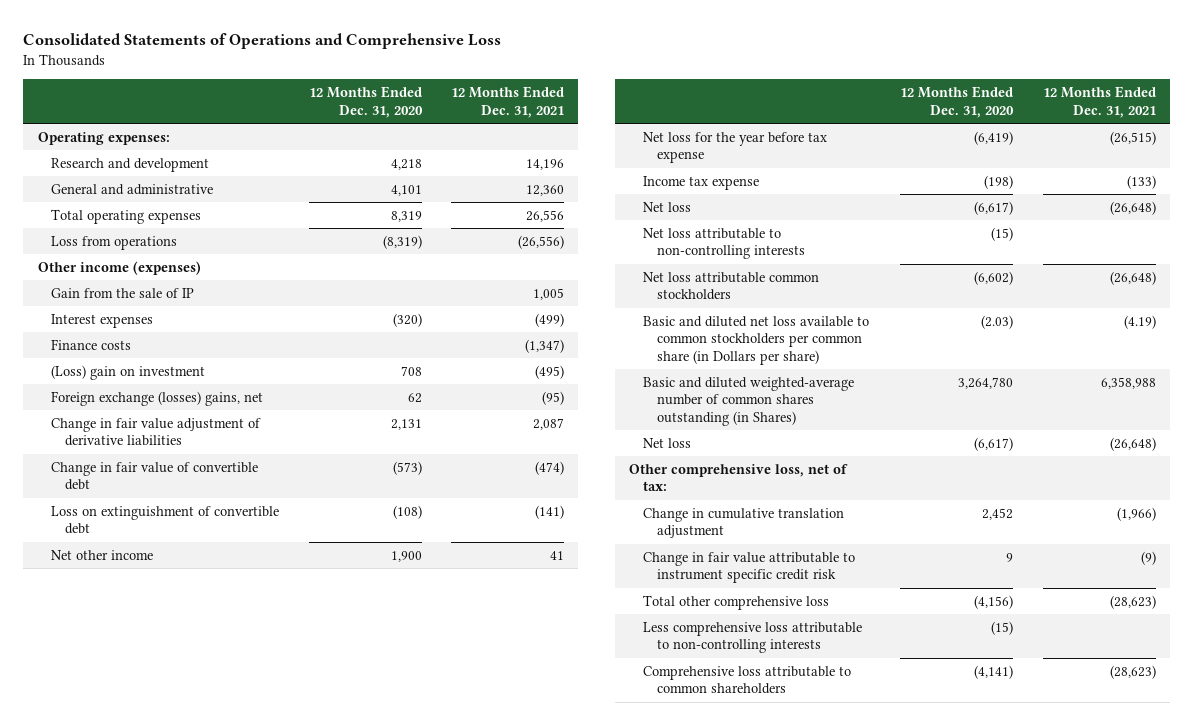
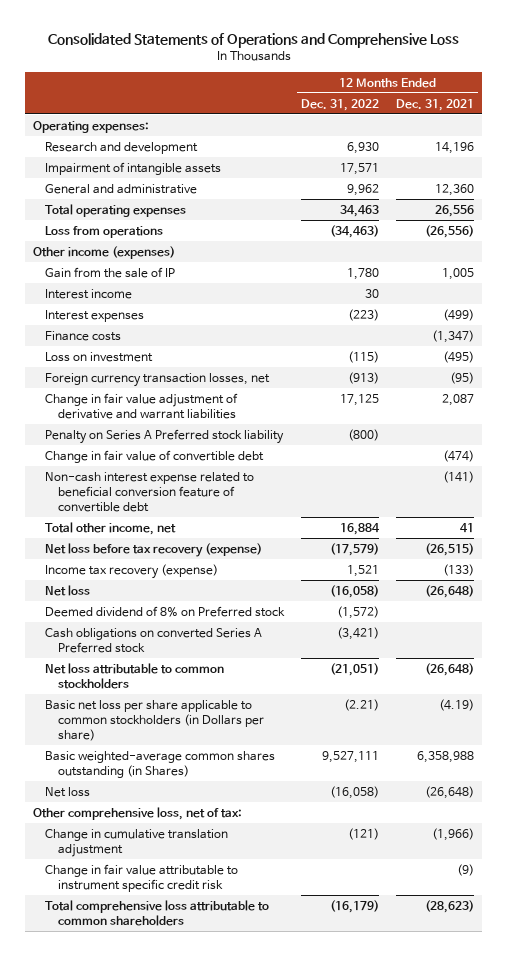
- | 12 Months Ended Dec. 31, 2020 | 12 Months Ended Dec. 31, 2021
+ | 12 Months Ended Dec. 31, 2022 | 12 Months Ended Dec. 31, 2021
+ Impairment of intangible assets | 17,571 |
+ Interest income | 30 |
- (Loss) gain on investment | 708 | (495)
- Foreign exchange (losses) gains, net | 62 | (95)
- Change in fair value adjustment of derivative liabilities | 2,131 | 2,087
+ Loss on investment | (115) | (495)
+ Foreign currency transaction losses, net | (913) | (95)
+ Change in fair value adjustment of derivative and warrant liabilities | 17,125 | 2,087
+ Penalty on Series A Preferred stock liability | (800) |
- Loss on extinguishment of convertible debt | (108) | (141)
- Net other income | 1,900 | 41
- Net loss for the year before tax expense | (6,419) | (26,515)
- Income tax expense | (198) | (133)
+ Non-cash interest expense related to beneficial conversion feature of convertible debt | | (141)
+ Total other income, net | 16,884 | 41
+ Net loss before tax recovery (expense) | (17,579) | (26,515)
+ Income tax recovery (expense) | 1,521 | (133)
- Net loss attributable to non-controlling interests | (15) |
- Net loss attributable common stockholders | (6,602) | (26,648)
- Basic and diluted net loss available to common stockholders per common share (in Dollars per share) | (2.03) | (4.19)
- Basic and diluted weighted-average number of common shares outstanding (in Shares) | 3,264,780 | 6,358,988
+ Deemed dividend of 8% on Preferred stock | (1,572) |
+ Cash obligations on converted Series A Preferred stock | (3,421) |
+ Net loss attributable to common stockholders | (21,051) | (26,648)
+ Basic net loss per share applicable to common stockholders (in Dollars per share) | (2.21) | (4.19)
+ Basic weighted-average common shares outstanding (in Shares) | 9,527,111 | 6,358,988
- Total other comprehensive loss | (4,156) | (28,623)
- Less comprehensive loss attributable to non-controlling interests | (15) |
- Comprehensive loss attributable to common shareholders | (4,141) | (28,623)
+ Total comprehensive loss attributable to common shareholders | (16,179) | (28,623)

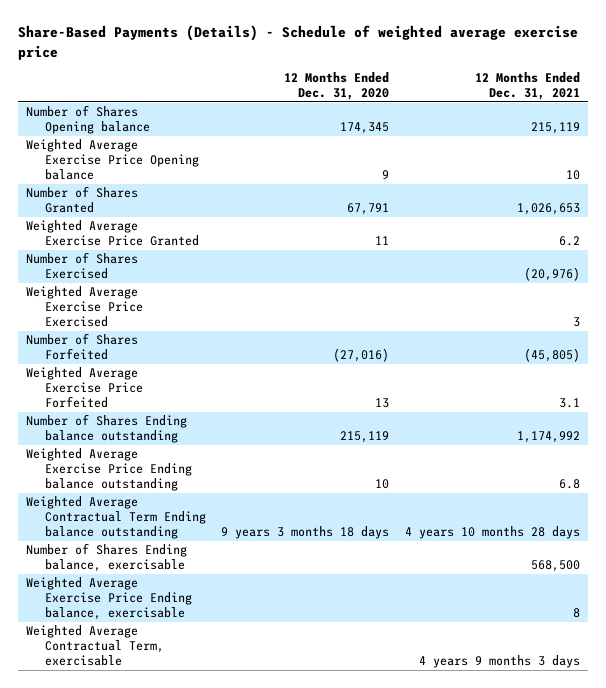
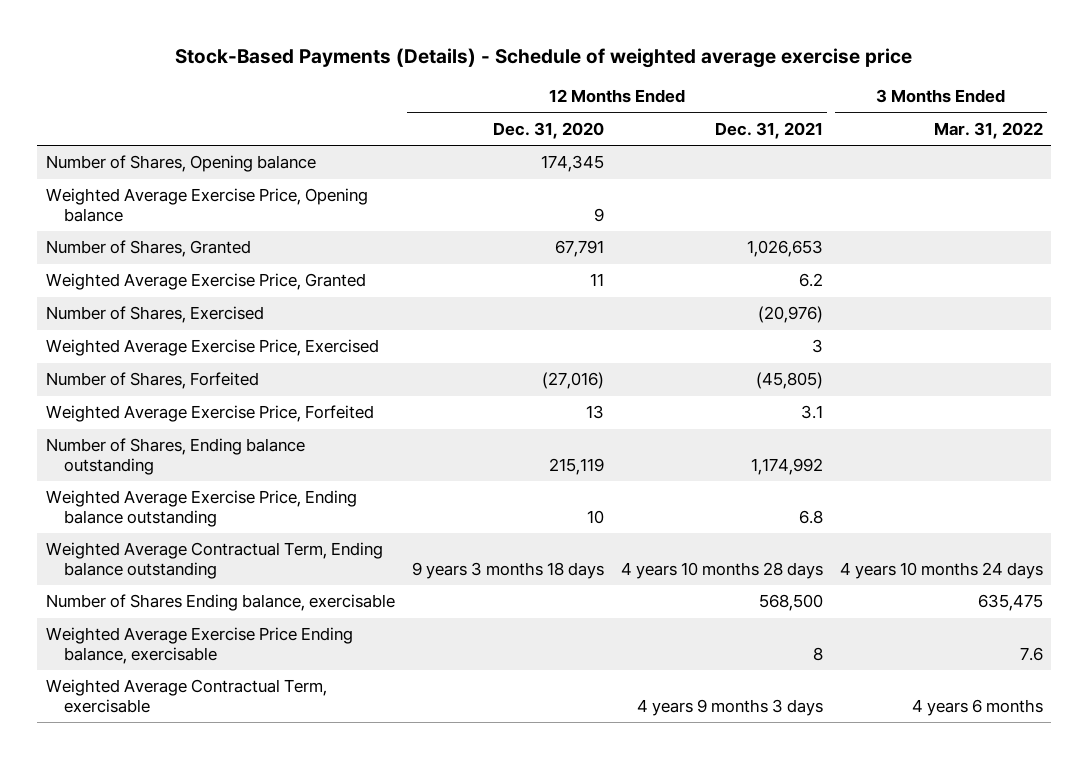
- Share-Based Payments (Details) - Schedule of weighted average exercise price
+ Stock-Based Payments (Details) - Schedule of weighted average exercise price
- | 12 Months Ended Dec. 31, 2020 | 12 Months Ended Dec. 31, 2021
+ | 12 Months Ended Dec. 31, 2020 | 12 Months Ended Dec. 31, 2021 | 3 Months Ended Mar. 31, 2022
- Number of Shares Opening balance | 174,345 | 215,119
- Weighted Average Exercise Price Opening balance | 9 | 10
- Number of Shares Granted | 67,791 | 1,026,653
- Weighted Average Exercise Price Granted | 11 | 6.2
- Number of Shares Exercised | | (20,976)
- Weighted Average Exercise Price Exercised | | 3
- Number of Shares Forfeited | (27,016) | (45,805)
- Weighted Average Exercise Price Forfeited | 13 | 3.1
- Number of Shares Ending balance outstanding | 215,119 | 1,174,992
- Weighted Average Exercise Price Ending balance outstanding | 10 | 6.8
- Weighted Average Contractual Term Ending balance outstanding | 9 years 3 months 18 days | 4 years 10 months 28 days
+ Number of Shares, Opening balance | 174,345 | |
+ Weighted Average Exercise Price, Opening balance | 9 | |
+ Number of Shares, Granted | 67,791 | 1,026,653 |
+ Weighted Average Exercise Price, Granted | 11 | 6.2 |
+ Number of Shares, Exercised | | (20,976) |
+ Weighted Average Exercise Price, Exercised | | 3 |
+ Number of Shares, Forfeited | (27,016) | (45,805) |
+ Weighted Average Exercise Price, Forfeited | 13 | 3.1 |
+ Number of Shares, Ending balance outstanding | 215,119 | 1,174,992 |
+ Weighted Average Exercise Price, Ending balance outstanding | 10 | 6.8 |
+ Weighted Average Contractual Term, Ending balance outstanding | 9 years 3 months 18 days | 4 years 10 months 28 days | 4 years 10 months 24 days

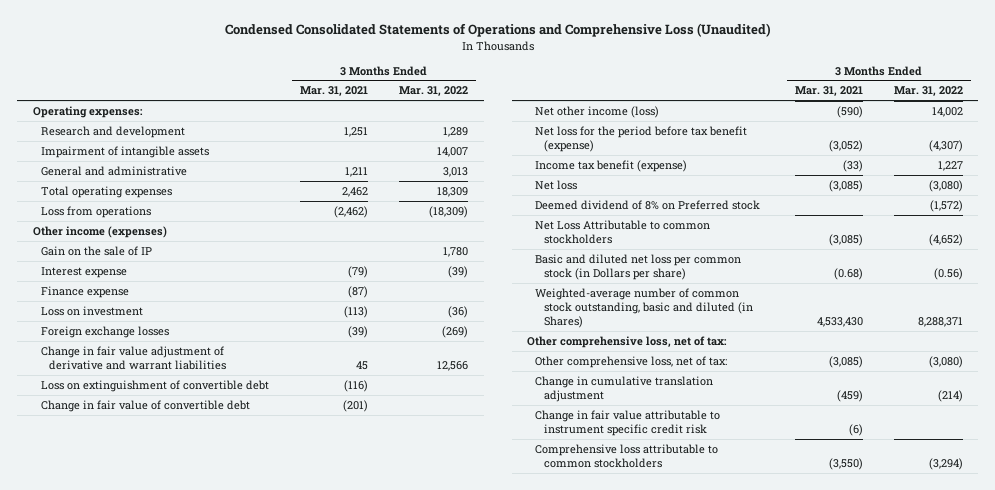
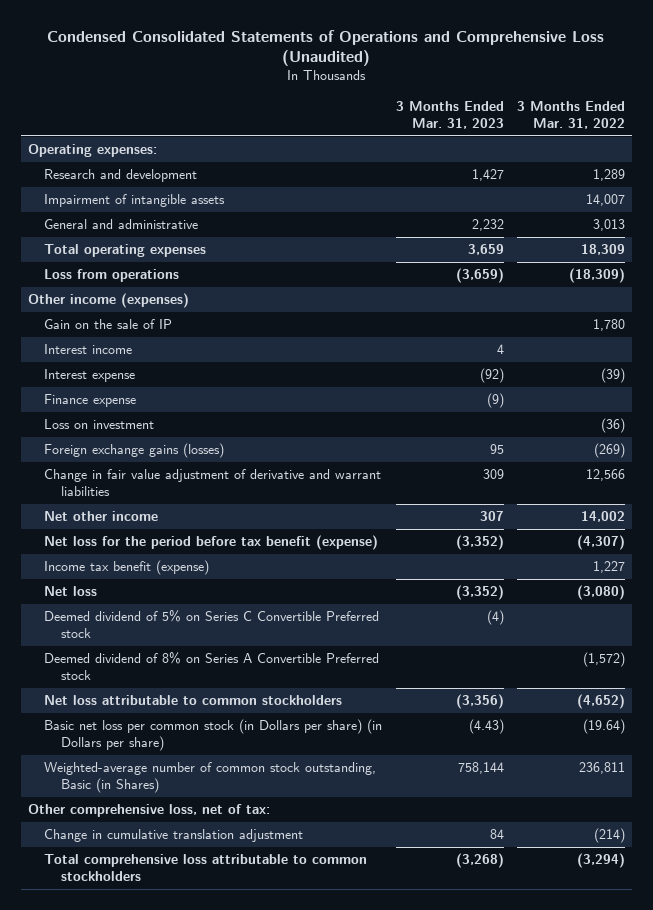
- | 3 Months Ended Mar. 31, 2021 | 3 Months Ended Mar. 31, 2022
+ | 3 Months Ended Mar. 31, 2023 | 3 Months Ended Mar. 31, 2022
+ Interest income | 4 |
- Foreign exchange losses | (39) | (269)
+ Foreign exchange gains (losses) | 95 | (269)
- Loss on extinguishment of convertible debt | (116) |
- Change in fair value of convertible debt | (201) |
- Net other income (loss) | (590) | 14,002
+ Net other income | 307 | 14,002
- Deemed dividend of 8% on Preferred stock | | (1,572)
- Net Loss Attributable to common stockholders | (3,085) | (4,652)
- Basic and diluted net loss per common stock (in Dollars per share) | (0.68) | (0.56)
- Weighted-average number of common stock outstanding, basic and diluted (in Shares) | 4,533,430 | 8,288,371
+ Deemed dividend of 5% on Series C Convertible Preferred stock | (4) |
+ Deemed dividend of 8% on Series A Convertible Preferred stock | | (1,572)
+ Net loss attributable to common stockholders | (3,356) | (4,652)
+ Basic net loss per common stock (in Dollars per share) (in Dollars per share) | (4.43) | (19.64)
+ Weighted-average number of common stock outstanding, Basic (in Shares) | 758,144 | 236,811
- Other comprehensive loss, net of tax: | (3,085) | (3,080)
- Change in fair value attributable to instrument specific credit risk | (6) |
- Comprehensive loss attributable to common stockholders | (3,550) | (3,294)
+ Total comprehensive loss attributable to common stockholders | (3,268) | (3,294)

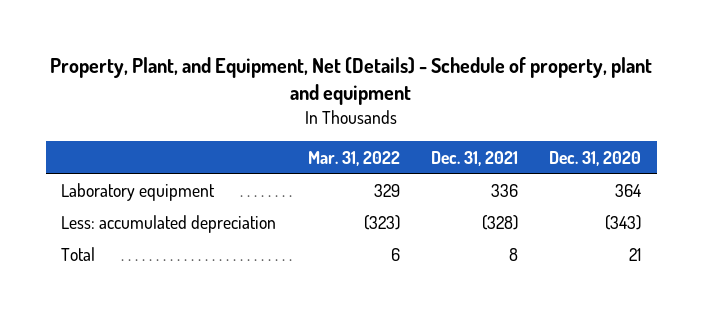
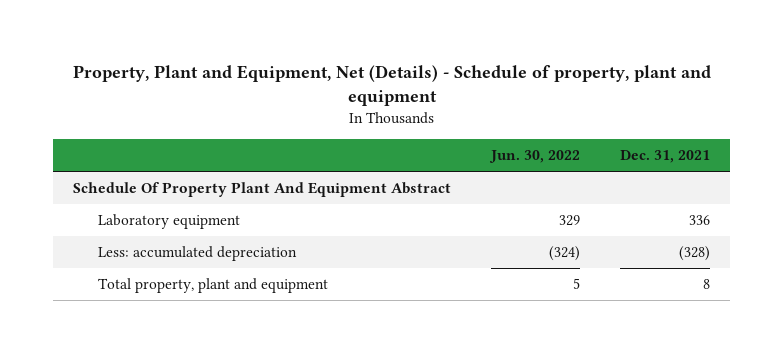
- Property, Plant, and Equipment, Net (Details) - Schedule of property, plant and equipment
+ Property, Plant and Equipment, Net (Details) - Schedule of property, plant and equipment
- | Mar. 31, 2022 | Dec. 31, 2021 | Dec. 31, 2020
+ | Jun. 30, 2022 | Dec. 31, 2021
+ Schedule Of Property Plant And Equipment Abstract
- Total | 6 | 8 | 21
+ Total property, plant and equipment | 5 | 8

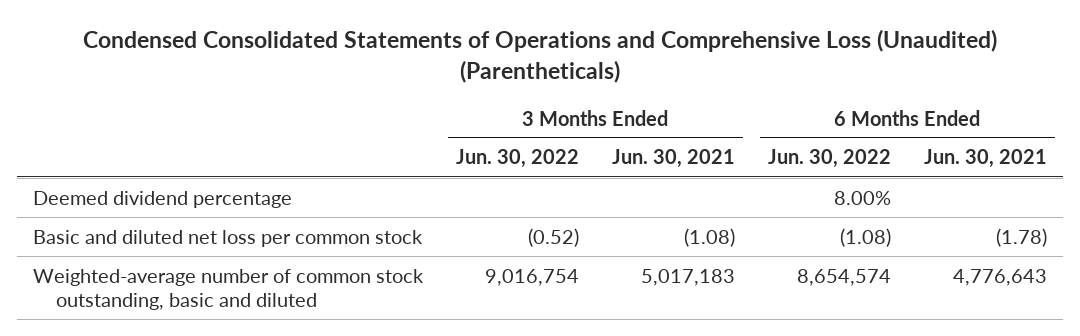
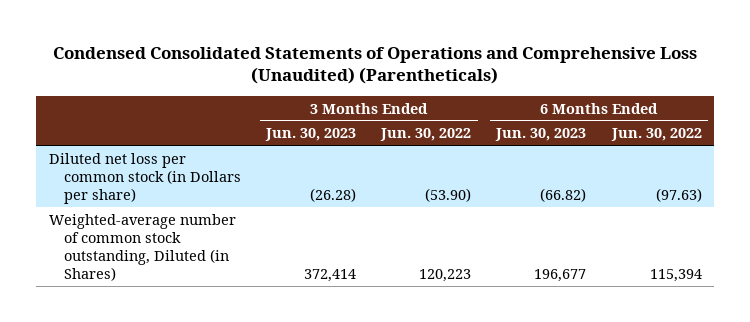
- | 3 Months Ended Jun. 30, 2022 | 3 Months Ended Jun. 30, 2021 | 6 Months Ended Jun. 30, 2022 | 6 Months Ended Jun. 30, 2021
+ | 3 Months Ended Jun. 30, 2023 | 3 Months Ended Jun. 30, 2022 | 6 Months Ended Jun. 30, 2023 | 6 Months Ended Jun. 30, 2022
- Deemed dividend percentage | | | 8.00% |
- Basic and diluted net loss per common stock | (0.52) | (1.08) | (1.08) | (1.78)
- Weighted-average number of common stock outstanding, basic and diluted | 9,016,754 | 5,017,183 | 8,654,574 | 4,776,643
+ Diluted net loss per common stock (in Dollars per share) | (26.28) | (53.90) | (66.82) | (97.63)
+ Weighted-average number of common stock outstanding, Diluted (in Shares) | 372,414 | 120,223 | 196,677 | 115,394

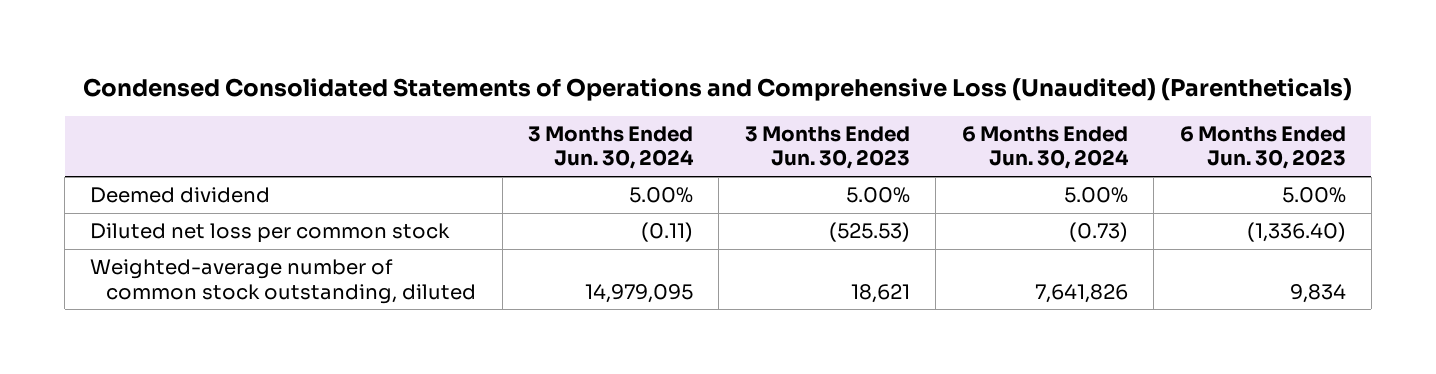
- | 3 Months Ended Jun. 30, 2023 | 3 Months Ended Jun. 30, 2022 | 6 Months Ended Jun. 30, 2023 | 6 Months Ended Jun. 30, 2022
+ | 3 Months Ended Jun. 30, 2024 | 3 Months Ended Jun. 30, 2023 | 6 Months Ended Jun. 30, 2024 | 6 Months Ended Jun. 30, 2023
- Diluted net loss per common stock (in Dollars per share) | (26.28) | (53.90) | (66.82) | (97.63)
- Weighted-average number of common stock outstanding, Diluted (in Shares) | 372,414 | 120,223 | 196,677 | 115,394
+ Deemed dividend | 5.00% | 5.00% | 5.00% | 5.00%
+ Diluted net loss per common stock | (0.11) | (525.53) | (0.73) | (1,336.40)
+ Weighted-average number of common stock outstanding, diluted | 14,979,095 | 18,621 | 7,641,826 | 9,834

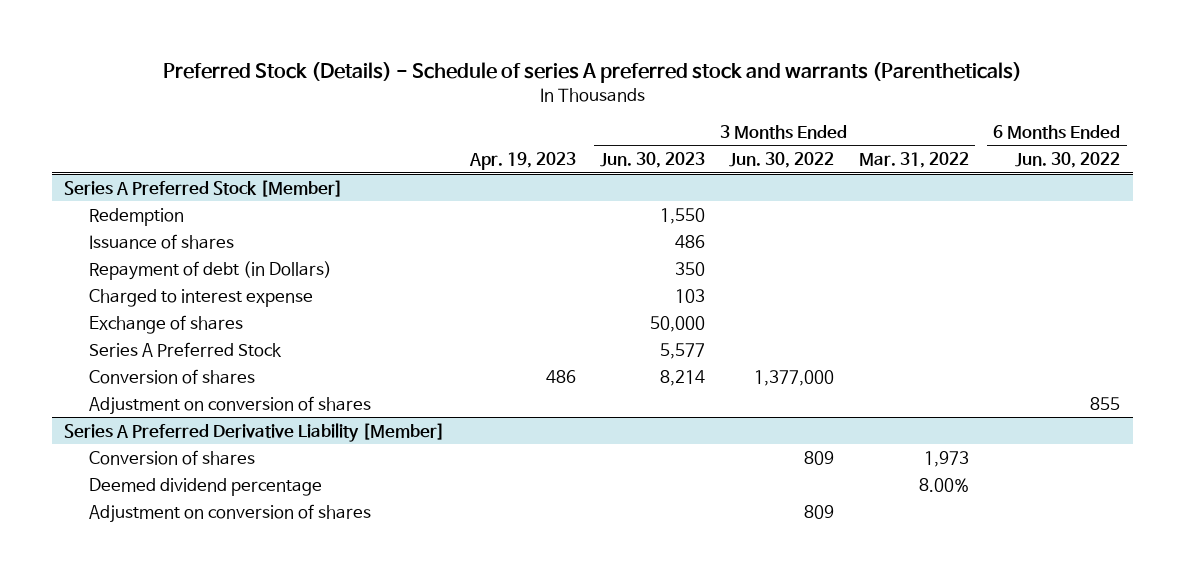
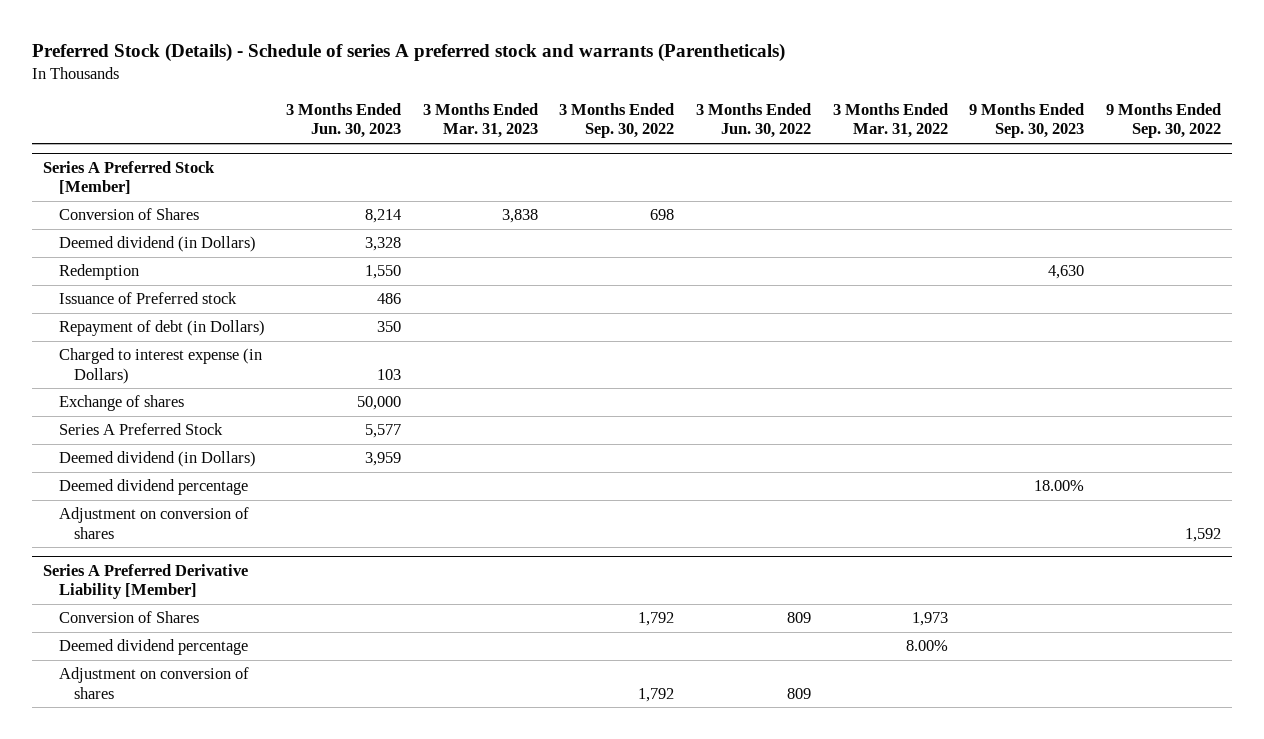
- | Apr. 19, 2023 | 3 Months Ended Jun. 30, 2023 | 3 Months Ended Jun. 30, 2022 | 3 Months Ended Mar. 31, 2022 | 6 Months Ended Jun. 30, 2022
+ | 3 Months Ended Jun. 30, 2023 | 3 Months Ended Mar. 31, 2023 | 3 Months Ended Sep. 30, 2022 | 3 Months Ended Jun. 30, 2022 | 3 Months Ended Mar. 31, 2022 | 9 Months Ended Sep. 30, 2023 | 9 Months Ended Sep. 30, 2022
@ Series A Preferred Stock [Member]
+ Conversion of Shares | 8,214 | 3,838 | 698 | | | |
+ Deemed dividend (in Dollars) | 3,328 | | | | | |
- Issuance of shares | | 486 | | |
+ Issuance of Preferred stock | 486 | | | | | |
- Charged to interest expense | | 103 | | |
+ Charged to interest expense (in Dollars) | 103 | | | | | |
- Conversion of shares | 486 | 8,214 | 1,377,000 | |
+ Deemed dividend (in Dollars) | 3,959 | | | | | |
+ Deemed dividend percentage | | | | | | 18.00% |
@ Series A Preferred Derivative Liability [Member]
- Conversion of shares | | | 809 | 1,973 |
+ Conversion of Shares | | | 1,792 | 809 | 1,973 | |

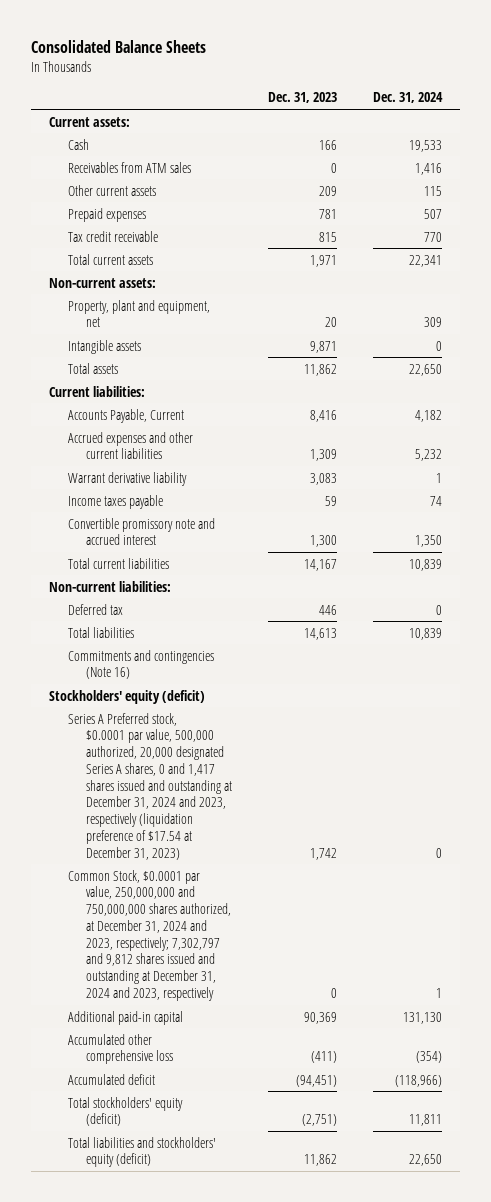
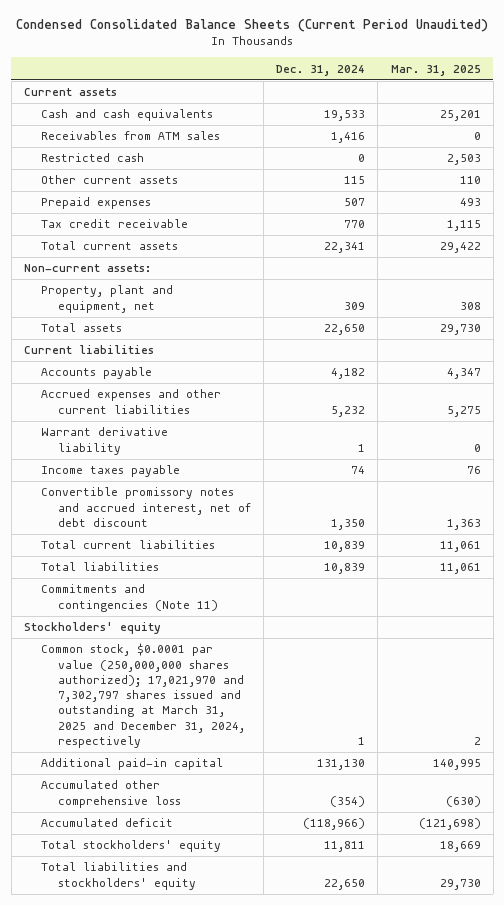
- Consolidated Balance Sheets
+ Condensed Consolidated Balance Sheets (Current Period Unaudited)
- | Dec. 31, 2023 | Dec. 31, 2024
+ | Dec. 31, 2024 | Mar. 31, 2025
- Current assets:
- Cash | 166 | 19,533
+ Current assets
+ Cash and cash equivalents | 19,533 | 25,201
+ Restricted cash | 0 | 2,503
- Intangible assets | 9,871 | 0
- Current liabilities:
- Accounts Payable, Current | 8,416 | 4,182
+ Current liabilities
+ Accounts payable | 4,182 | 4,347
- Convertible promissory note and accrued interest | 1,300 | 1,350
+ Convertible promissory notes and accrued interest, net of debt discount | 1,350 | 1,363
- Non-current liabilities:
- Deferred tax | 446 | 0
- Commitments and contingencies (Note 16)
- Stockholders' equity (deficit)
- Series A Preferred stock, $0.0001 par value, 500,000 authorized, 20,000 designated Series A shares, 0 and 1,417 shares issued and outstanding at December 31, 2024 and 2023, respectively (liquidation preference of $17.54 at December 31, 2023) | 1,742 | 0
- Common Stock, $0.0001 par value, 250,000,000 and 750,000,000 shares authorized, at December 31, 2024 and 2023, respectively; 7,302,797 and 9,812 shares issued and outstanding at December 31, 2024 and 2023, respectively | 0 | 1
+ Commitments and contingencies (Note 11)
+ Stockholders' equity
+ Common stock, $0.0001 par value (250,000,000 shares authorized); 17,021,970 and 7,302,797 shares issued and outstanding at March 31, 2025 and December 31, 2024, respectively | 1 | 2
- Total stockholders' equity (deficit) | (2,751) | 11,811
- Total liabilities and stockholders' equity (deficit) | 11,862 | 22,650
+ Total stockholders' equity | 11,811 | 18,669
+ Total liabilities and stockholders' equity | 22,650 | 29,730

